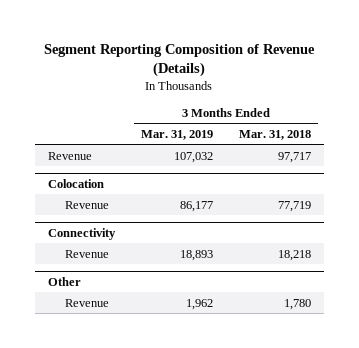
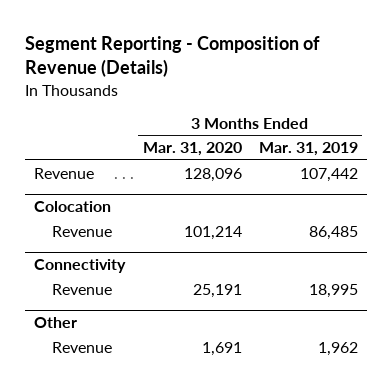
- Segment Reporting Composition of Revenue (Details)
+ Segment Reporting - Composition of Revenue (Details)
- | 3 Months Ended Mar. 31, 2019 | 3 Months Ended Mar. 31, 2018
+ | 3 Months Ended Mar. 31, 2020 | 3 Months Ended Mar. 31, 2019
- Revenue | 107,032 | 97,717
+ Revenue | 128,096 | 107,442
@ Colocation
- Revenue | 86,177 | 77,719
+ Revenue | 101,214 | 86,485
@ Connectivity
- Revenue | 18,893 | 18,218
+ Revenue | 25,191 | 18,995

